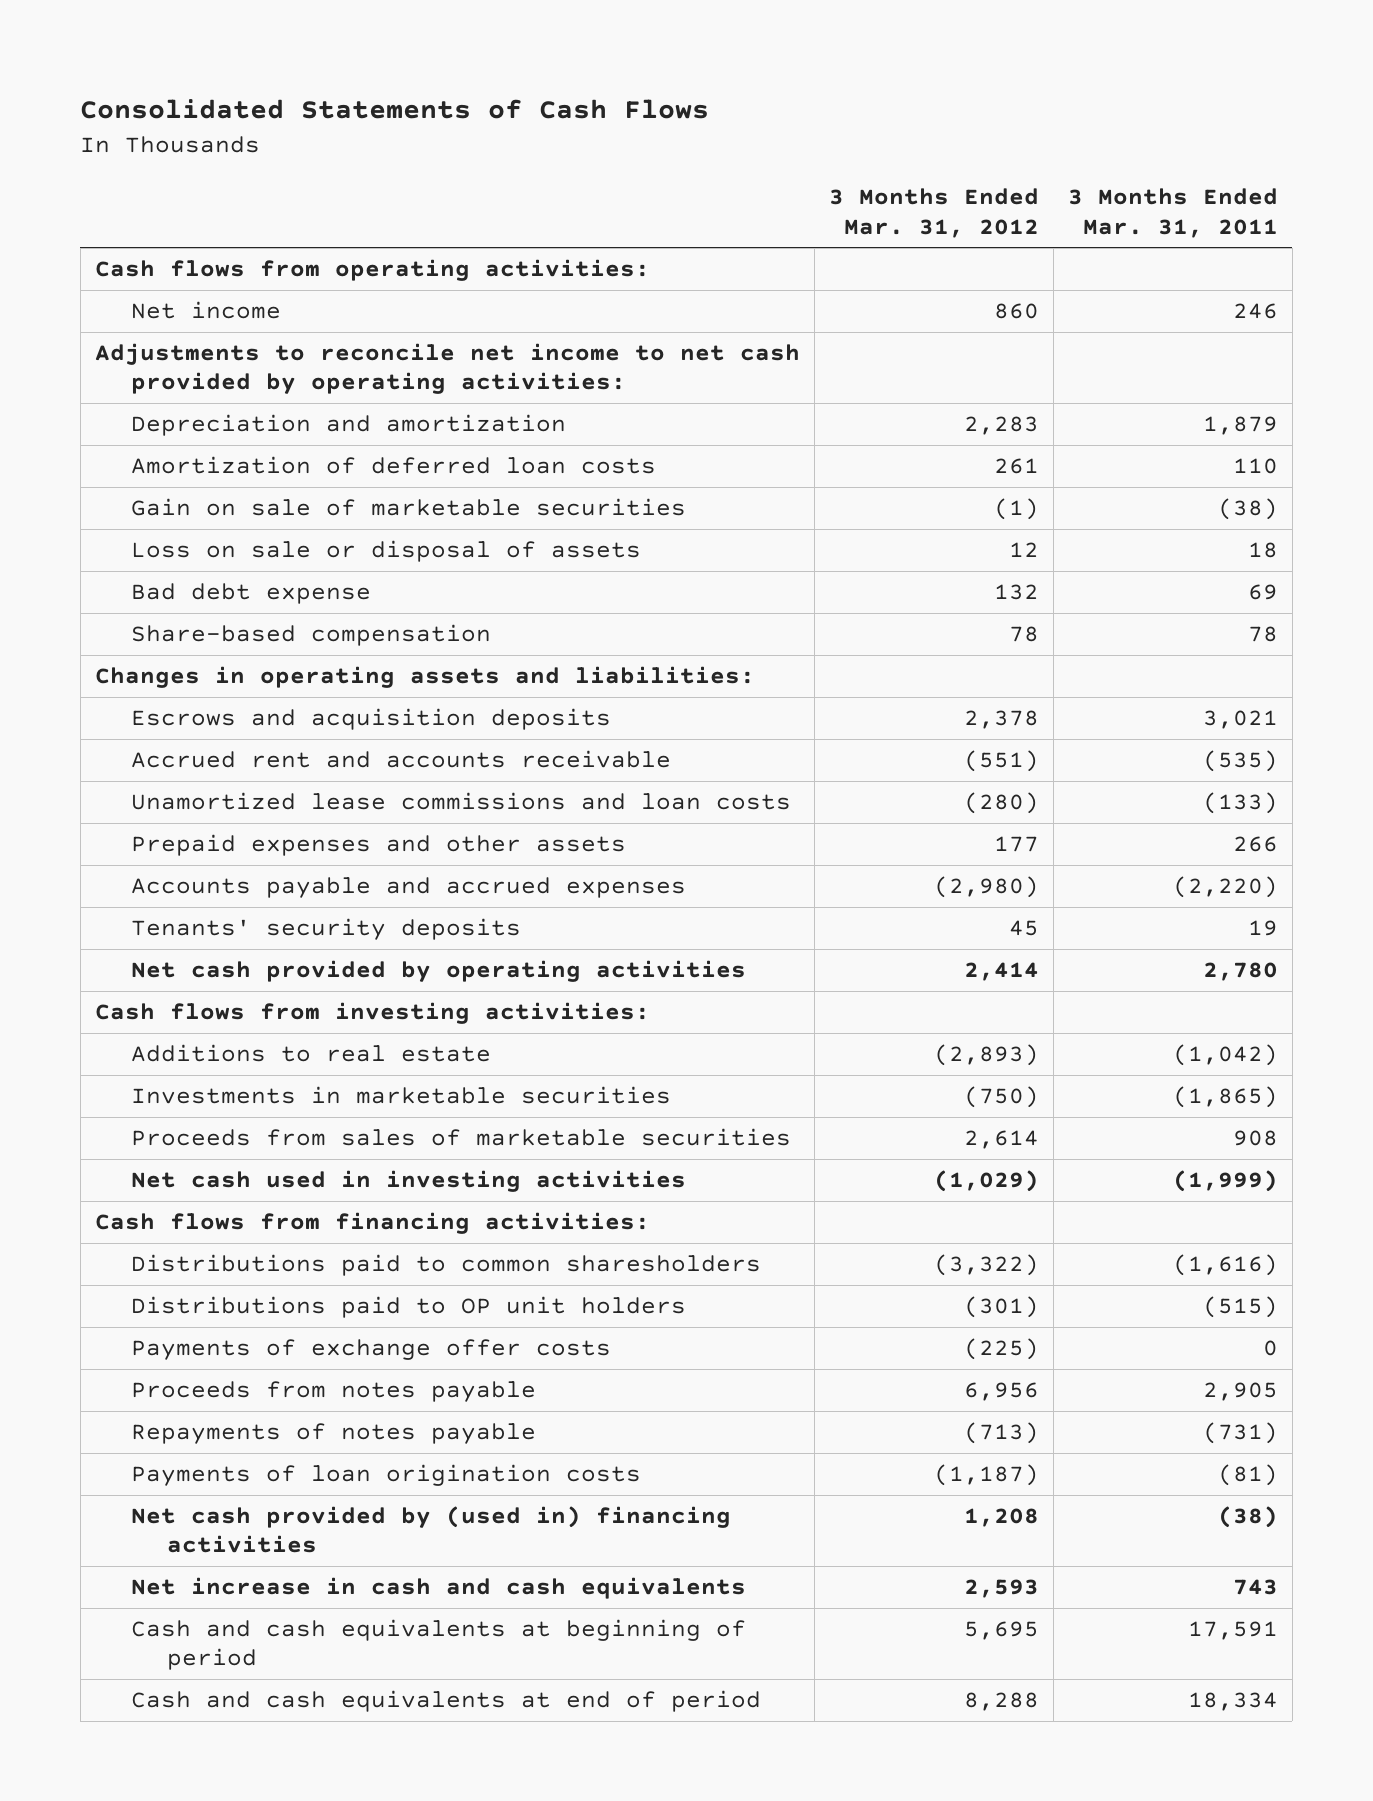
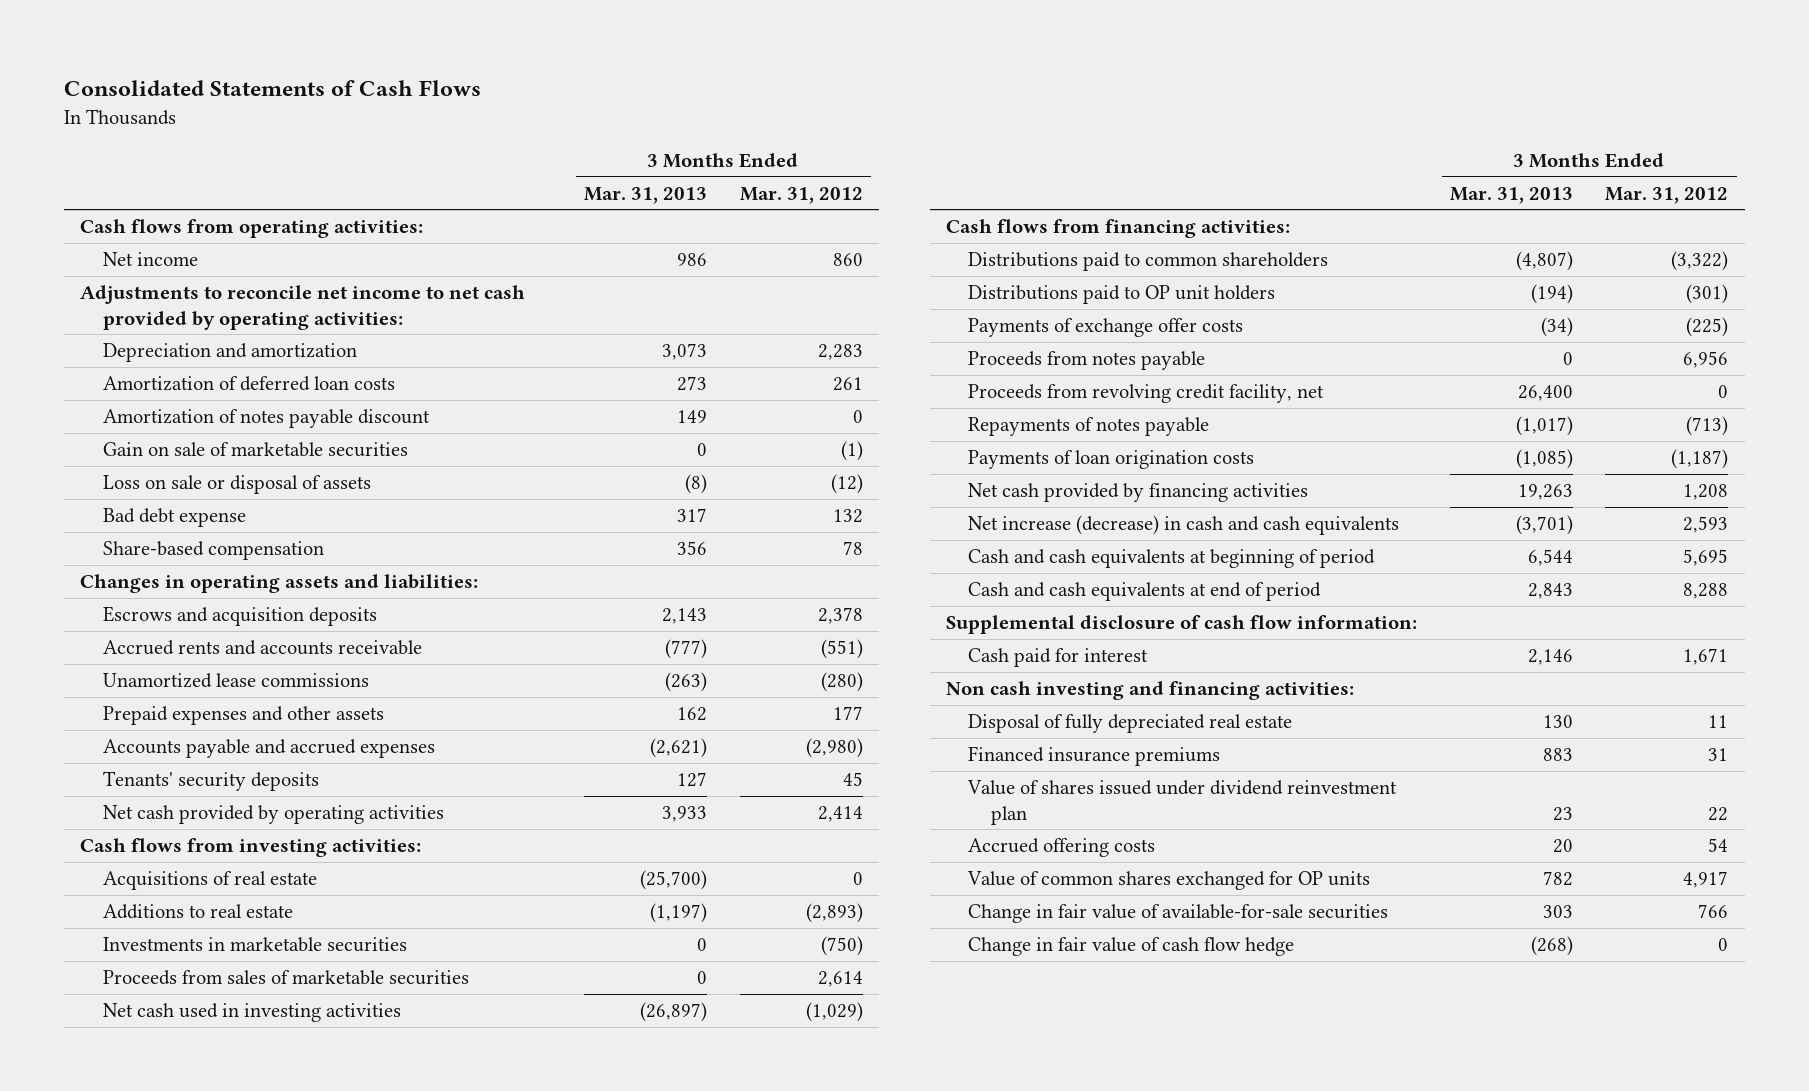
- | 3 Months Ended Mar. 31, 2012 | 3 Months Ended Mar. 31, 2011
+ | 3 Months Ended Mar. 31, 2013 | 3 Months Ended Mar. 31, 2012
+ Amortization of notes payable discount | 149 | 0
- Loss on sale or disposal of assets | 12 | 18
+ Loss on sale or disposal of assets | (8) | (12)
- Accrued rent and accounts receivable | (551) | (535)
- Unamortized lease commissions and loan costs | (280) | (133)
+ Accrued rents and accounts receivable | (777) | (551)
+ Unamortized lease commissions | (263) | (280)
+ Acquisitions of real estate | (25,700) | 0
- Distributions paid to common sharesholders | (3,322) | (1,616)
+ Distributions paid to common shareholders | (4,807) | (3,322)
+ Proceeds from revolving credit facility, net | 26,400 | 0
- Net cash provided by (used in) financing activities | 1,208 | (38)
- Net increase in cash and cash equivalents | 2,593 | 743
+ Net cash provided by financing activities | 19,263 | 1,208
+ Net increase (decrease) in cash and cash equivalents | (3,701) | 2,593
+ Supplemental disclosure of cash flow information:
+ Cash paid for interest | 2,146 | 1,671
+ Non cash investing and financing activities:
+ Disposal of fully depreciated real estate | 130 | 11
+ Financed insurance premiums | 883 | 31
+ Value of shares issued under dividend reinvestment plan | 23 | 22
+ Accrued offering costs | 20 | 54
+ Value of common shares exchanged for OP units | 782 | 4,917
+ Change in fair value of available-for-sale securities | 303 | 766
+ Change in fair value of cash flow hedge | (268) | 0

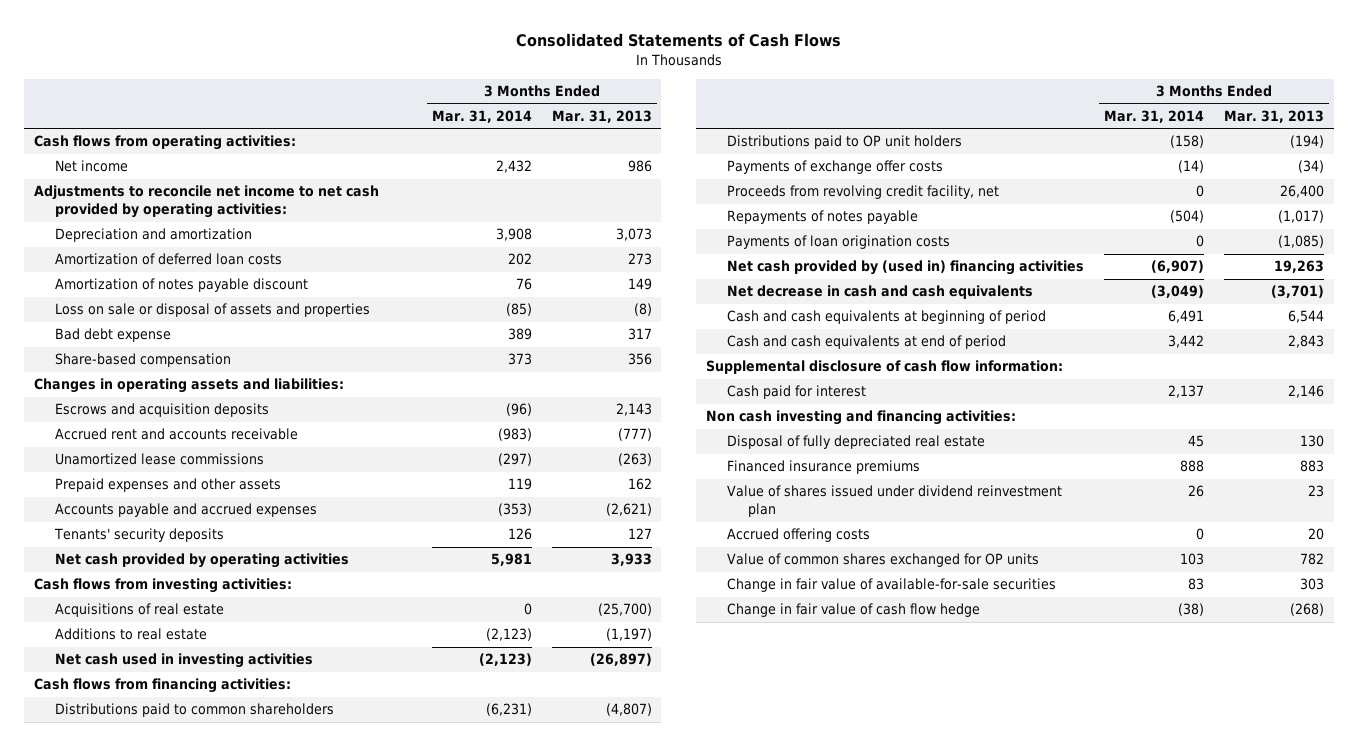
- | 3 Months Ended Mar. 31, 2013 | 3 Months Ended Mar. 31, 2012
+ | 3 Months Ended Mar. 31, 2014 | 3 Months Ended Mar. 31, 2013
- Gain on sale of marketable securities | 0 | (1)
- Loss on sale or disposal of assets | (8) | (12)
+ Loss on sale or disposal of assets and properties | (85) | (8)
- Accrued rents and accounts receivable | (777) | (551)
+ Accrued rent and accounts receivable | (983) | (777)
- Investments in marketable securities | 0 | (750)
- Proceeds from sales of marketable securities | 0 | 2,614
- Proceeds from notes payable | 0 | 6,956
- Net cash provided by financing activities | 19,263 | 1,208
- Net increase (decrease) in cash and cash equivalents | (3,701) | 2,593
+ Net cash provided by (used in) financing activities | (6,907) | 19,263
+ Net decrease in cash and cash equivalents | (3,049) | (3,701)

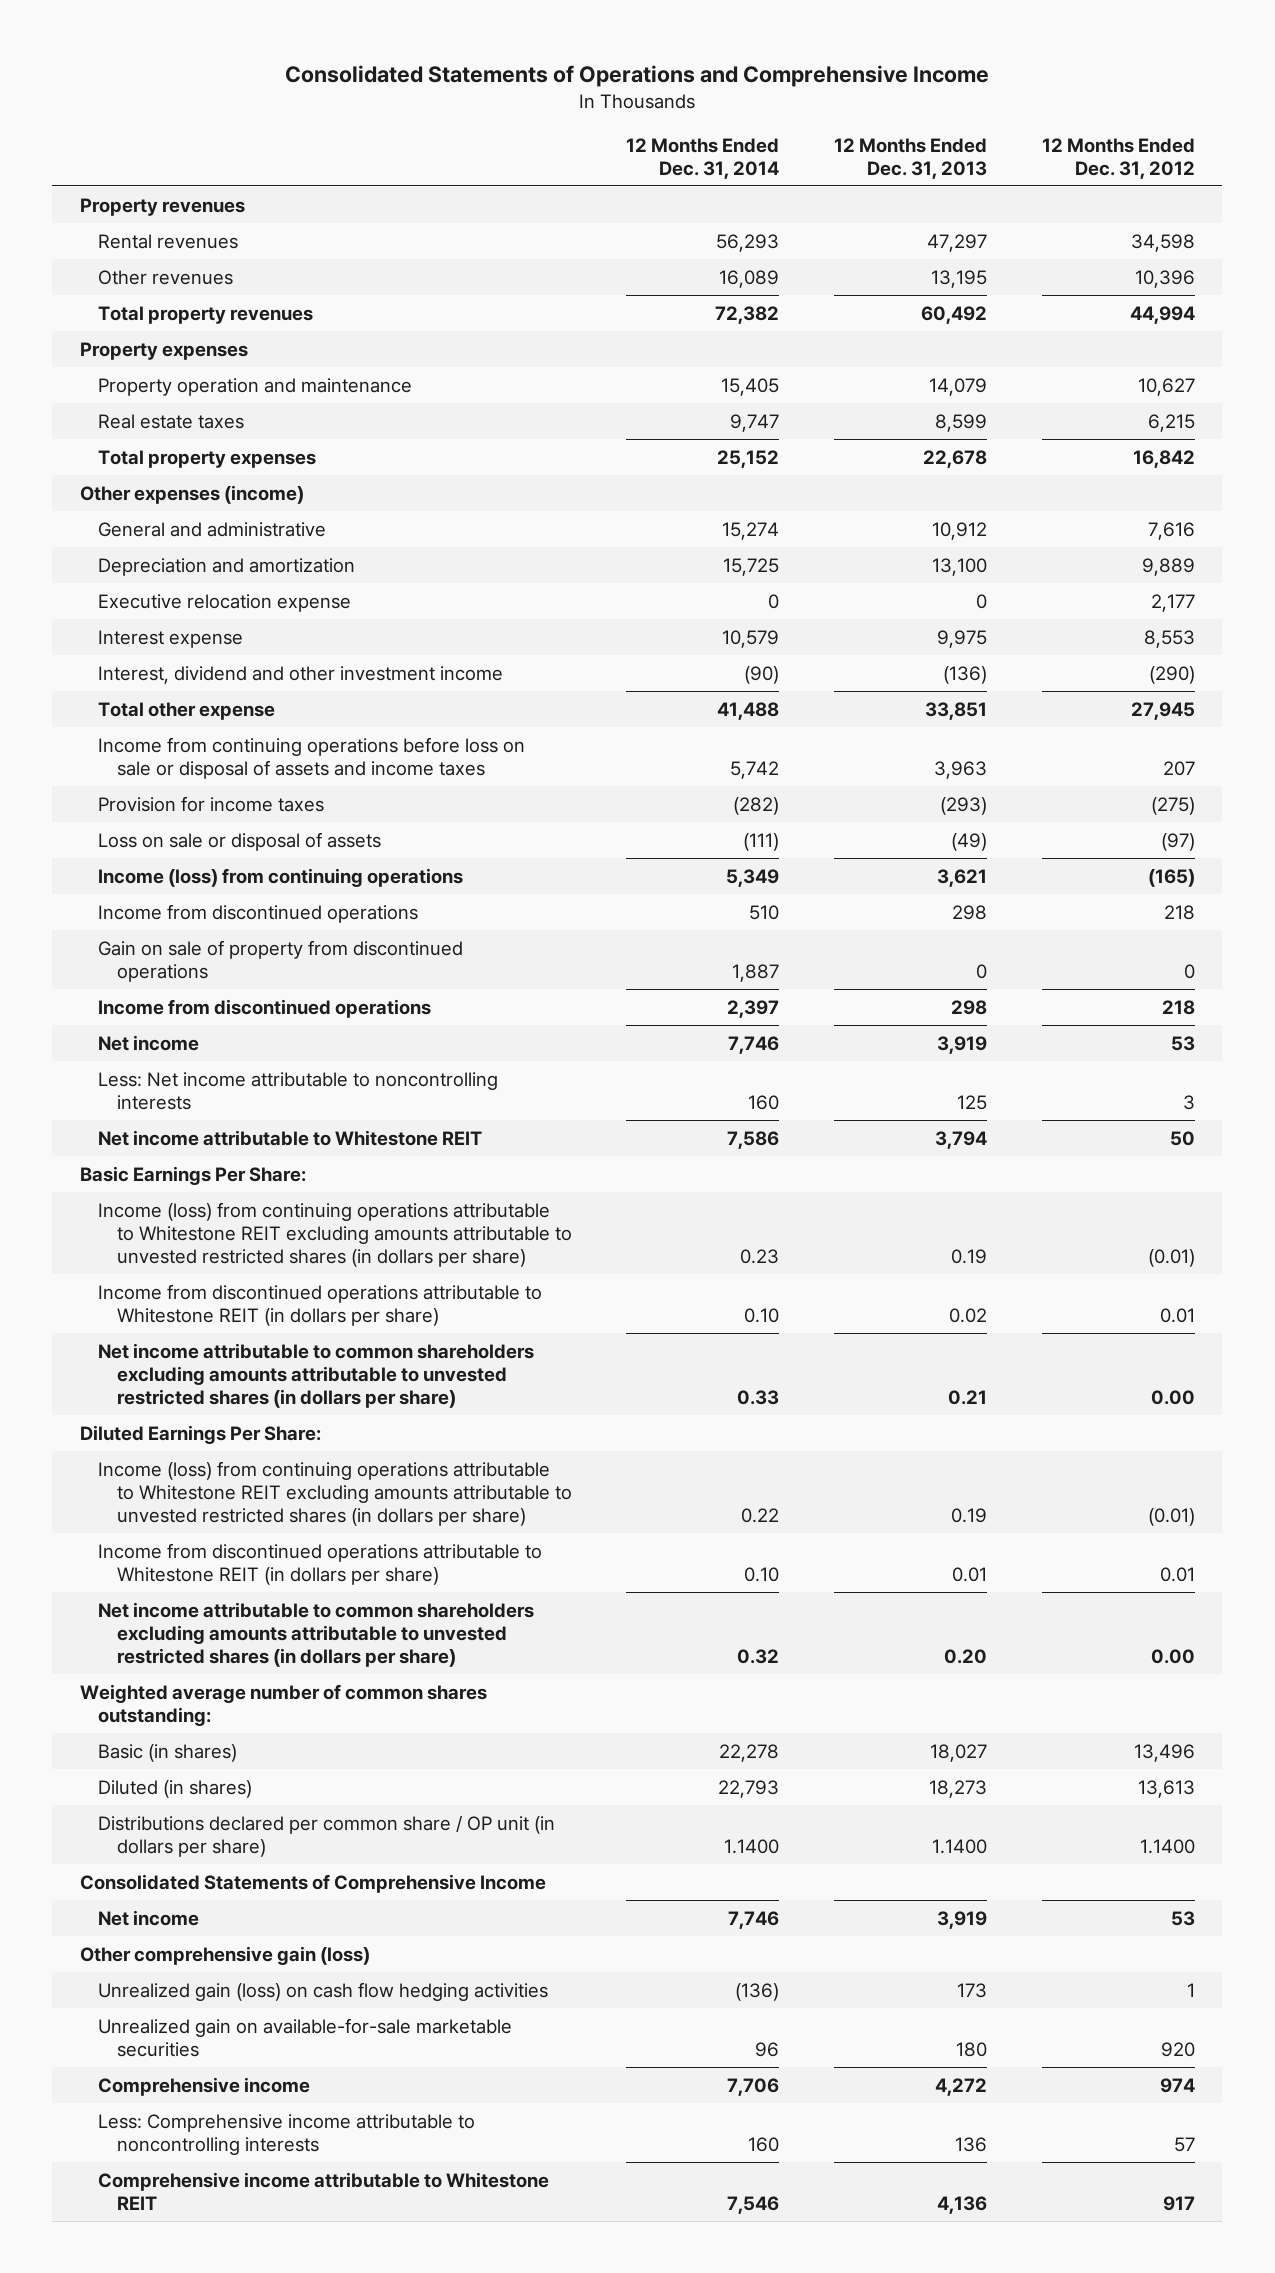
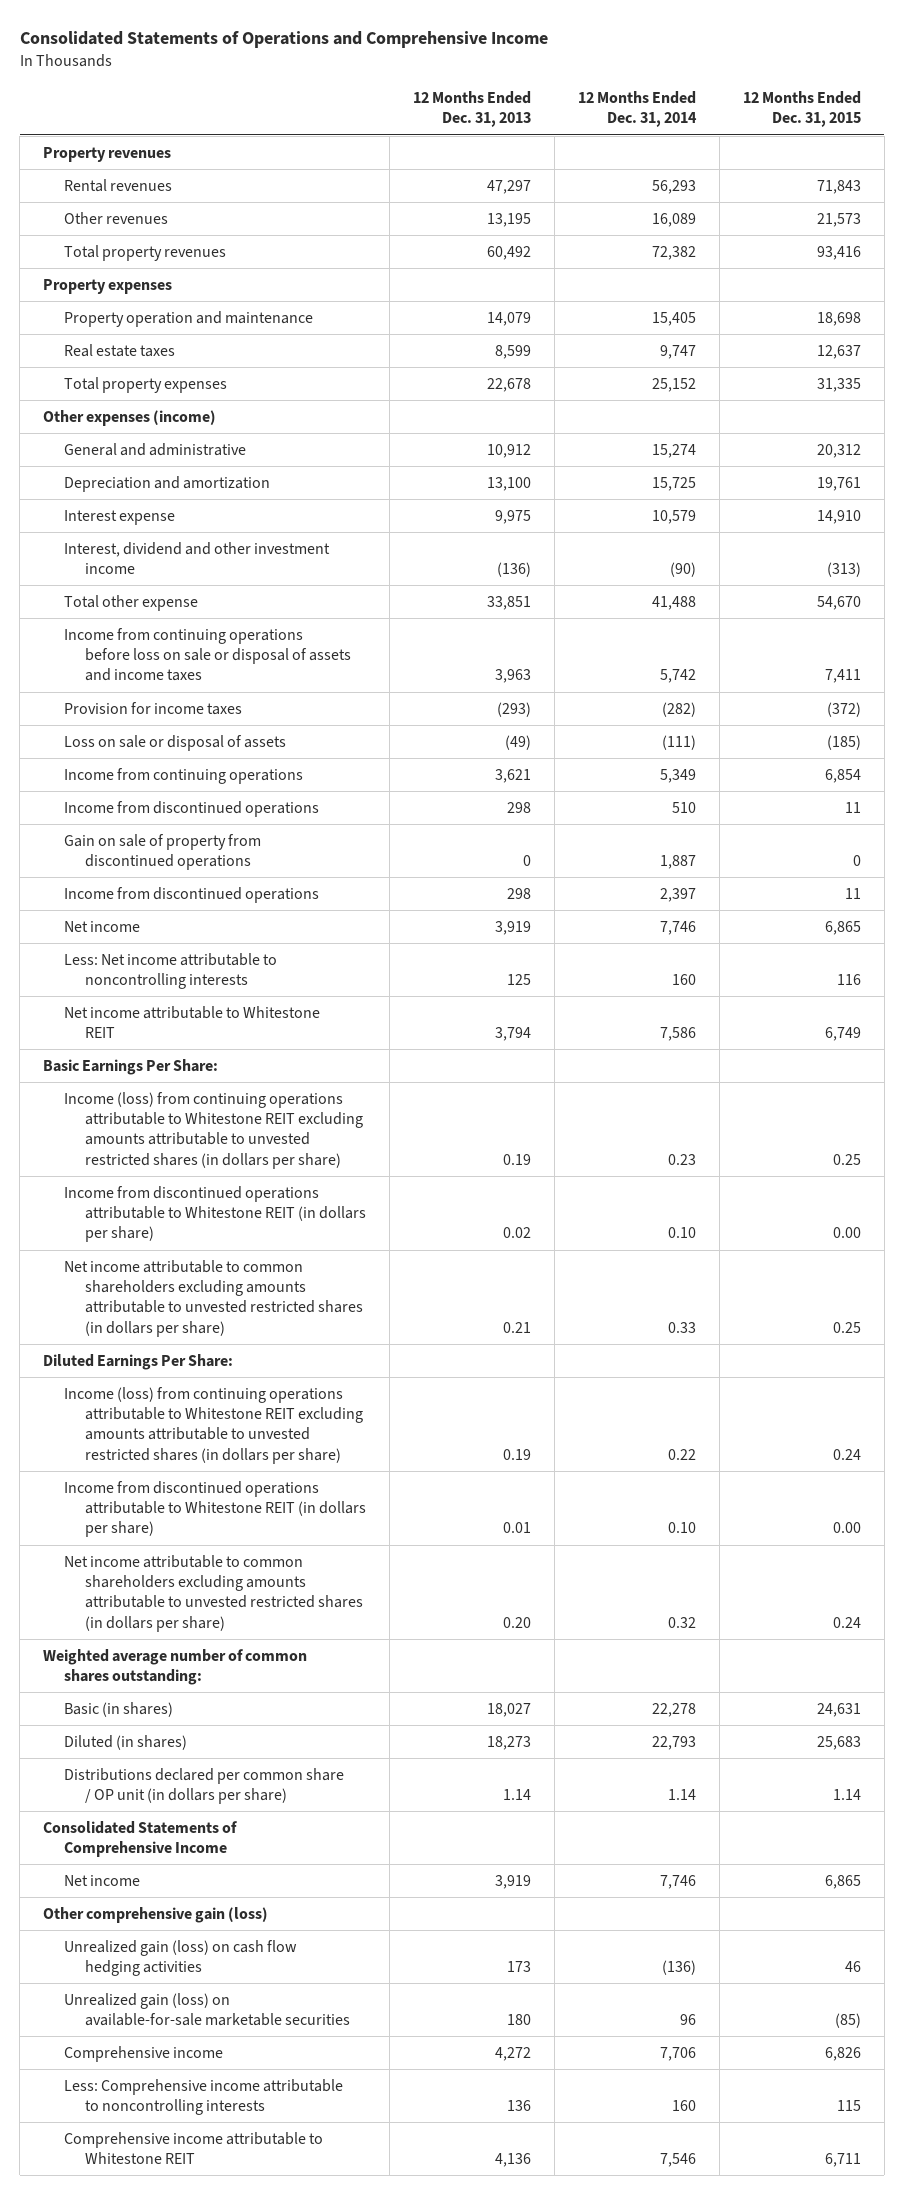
- | 12 Months Ended Dec. 31, 2014 | 12 Months Ended Dec. 31, 2013 | 12 Months Ended Dec. 31, 2012
+ | 12 Months Ended Dec. 31, 2013 | 12 Months Ended Dec. 31, 2014 | 12 Months Ended Dec. 31, 2015
- Executive relocation expense | 0 | 0 | 2,177
- Income (loss) from continuing operations | 5,349 | 3,621 | (165)
+ Income from continuing operations | 3,621 | 5,349 | 6,854
- Distributions declared per common share / OP unit (in dollars per share) | 1.1400 | 1.1400 | 1.1400
+ Distributions declared per common share / OP unit (in dollars per share) | 1.14 | 1.14 | 1.14
- Unrealized gain on available-for-sale marketable securities | 96 | 180 | 920
+ Unrealized gain (loss) on available-for-sale marketable securities | 180 | 96 | (85)

